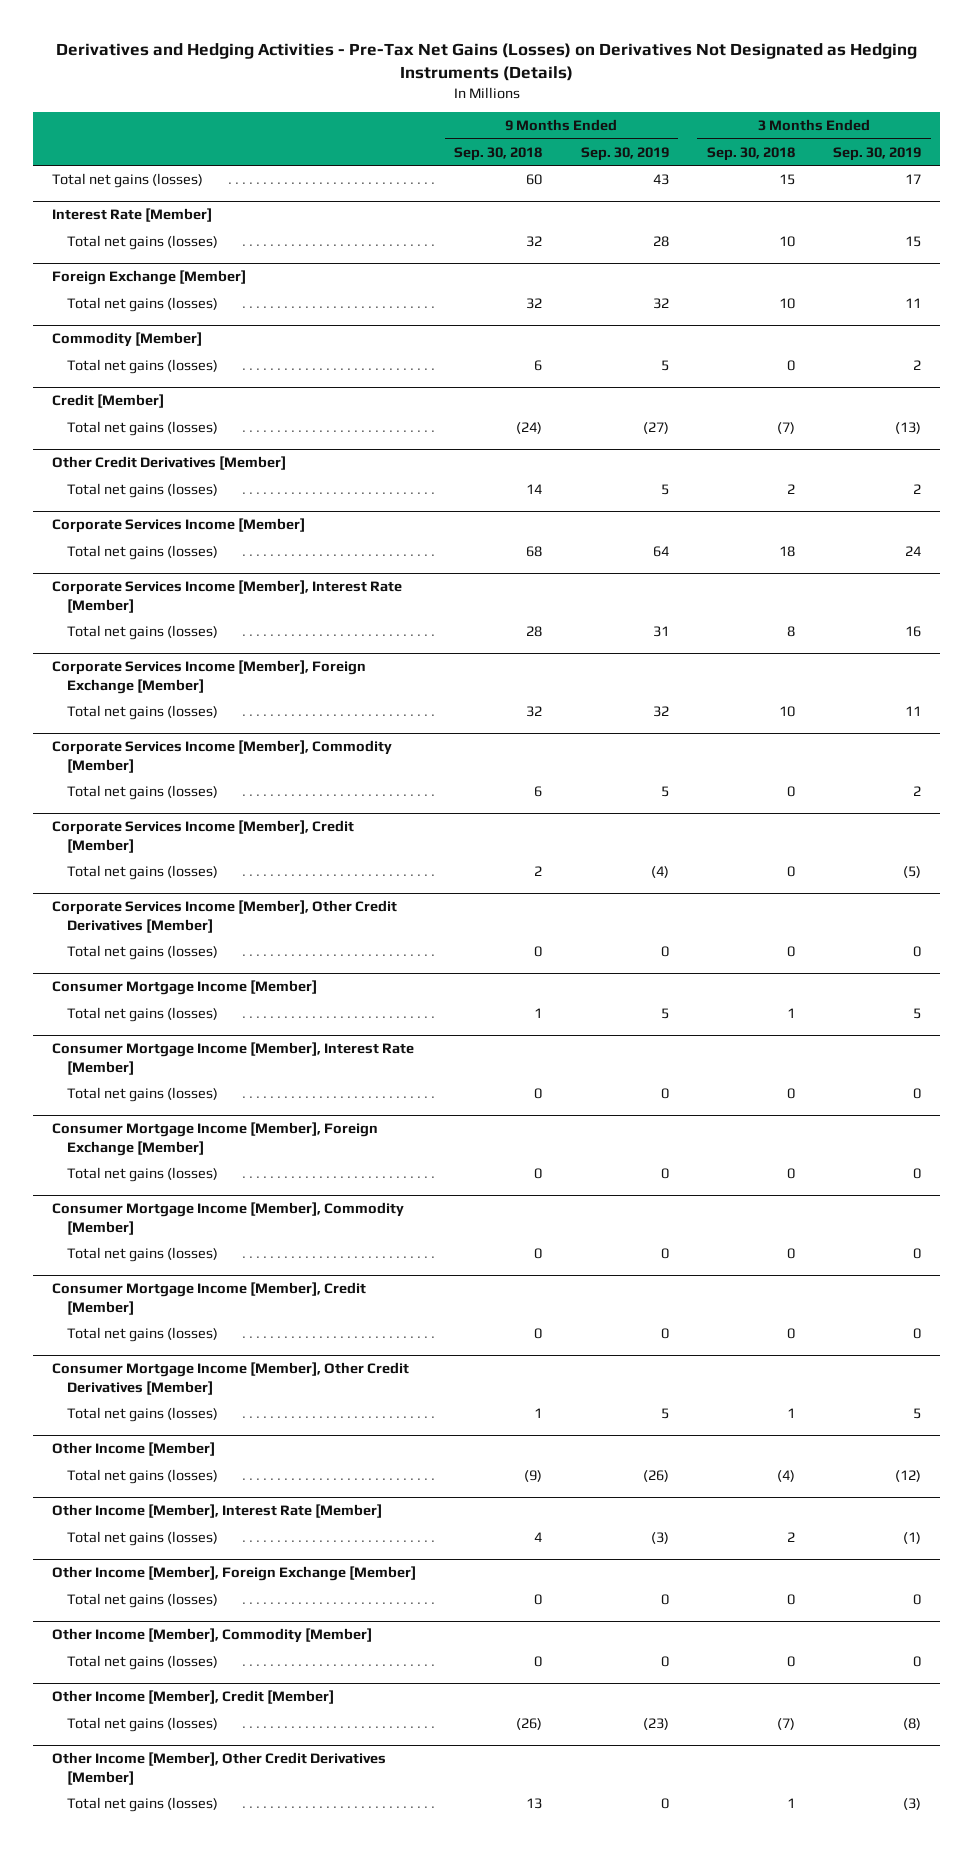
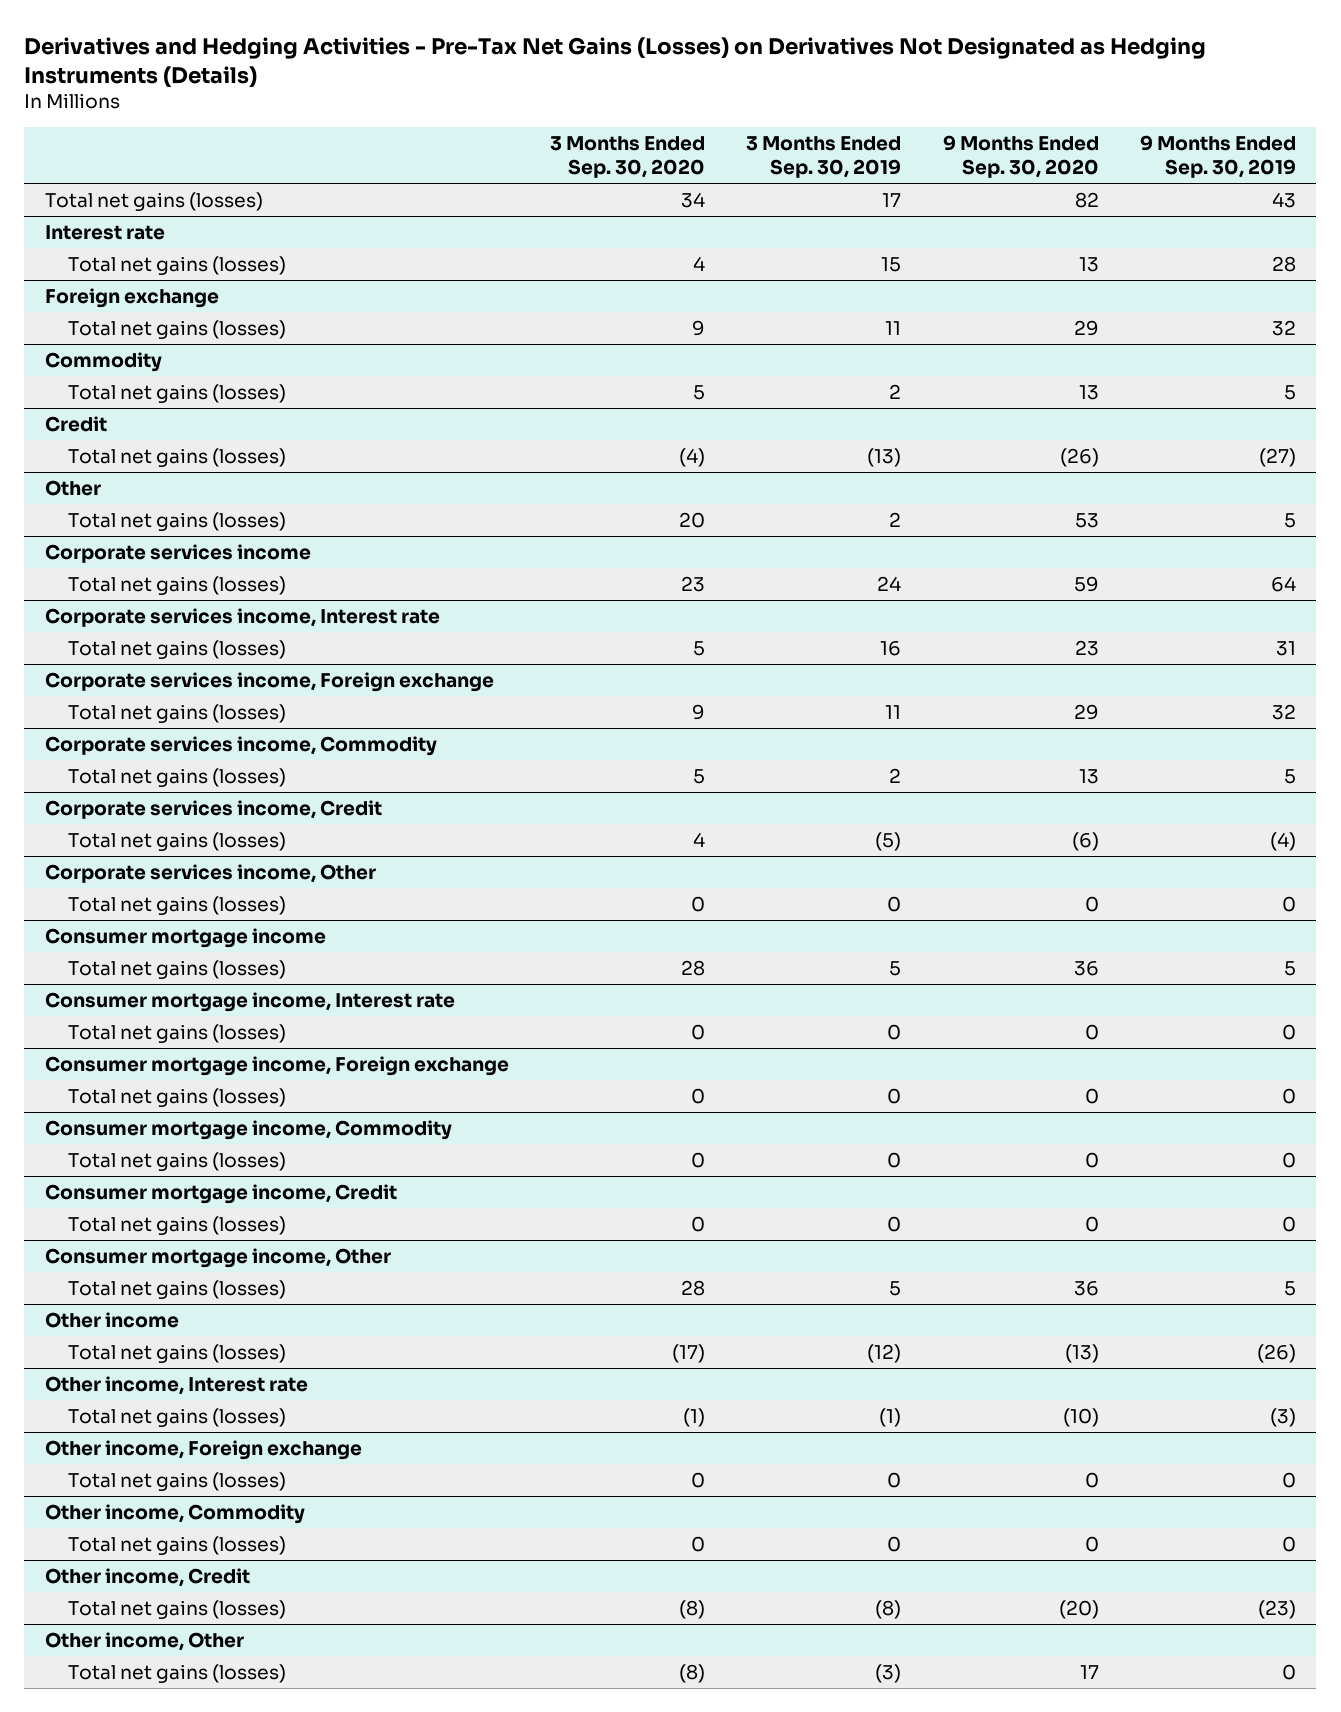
- | 9 Months Ended Sep. 30, 2018 | 9 Months Ended Sep. 30, 2019 | 3 Months Ended Sep. 30, 2018 | 3 Months Ended Sep. 30, 2019
+ | 3 Months Ended Sep. 30, 2020 | 3 Months Ended Sep. 30, 2019 | 9 Months Ended Sep. 30, 2020 | 9 Months Ended Sep. 30, 2019
- Interest Rate [Member]
+ Interest rate
- Foreign Exchange [Member]
+ Foreign exchange
- Commodity [Member]
+ Commodity
- Credit [Member]
+ Credit
- Other Credit Derivatives [Member]
+ Other
- Corporate Services Income [Member]
+ Corporate services income
- Corporate Services Income [Member], Interest Rate [Member]
+ Corporate services income, Interest rate
- Corporate Services Income [Member], Foreign Exchange [Member]
+ Corporate services income, Foreign exchange
- Corporate Services Income [Member], Commodity [Member]
+ Corporate services income, Commodity
- Corporate Services Income [Member], Credit [Member]
+ Corporate services income, Credit
- Corporate Services Income [Member], Other Credit Derivatives [Member]
+ Corporate services income, Other
- Consumer Mortgage Income [Member]
+ Consumer mortgage income
- Consumer Mortgage Income [Member], Interest Rate [Member]
+ Consumer mortgage income, Interest rate
- Consumer Mortgage Income [Member], Foreign Exchange [Member]
+ Consumer mortgage income, Foreign exchange
- Consumer Mortgage Income [Member], Commodity [Member]
+ Consumer mortgage income, Commodity
- Consumer Mortgage Income [Member], Credit [Member]
+ Consumer mortgage income, Credit
- Consumer Mortgage Income [Member], Other Credit Derivatives [Member]
+ Consumer mortgage income, Other
- Other Income [Member]
+ Other income
- Other Income [Member], Interest Rate [Member]
+ Other income, Interest rate
- Other Income [Member], Foreign Exchange [Member]
+ Other income, Foreign exchange
- Other Income [Member], Commodity [Member]
+ Other income, Commodity
- Other Income [Member], Credit [Member]
+ Other income, Credit
- Other Income [Member], Other Credit Derivatives [Member]
+ Other income, Other

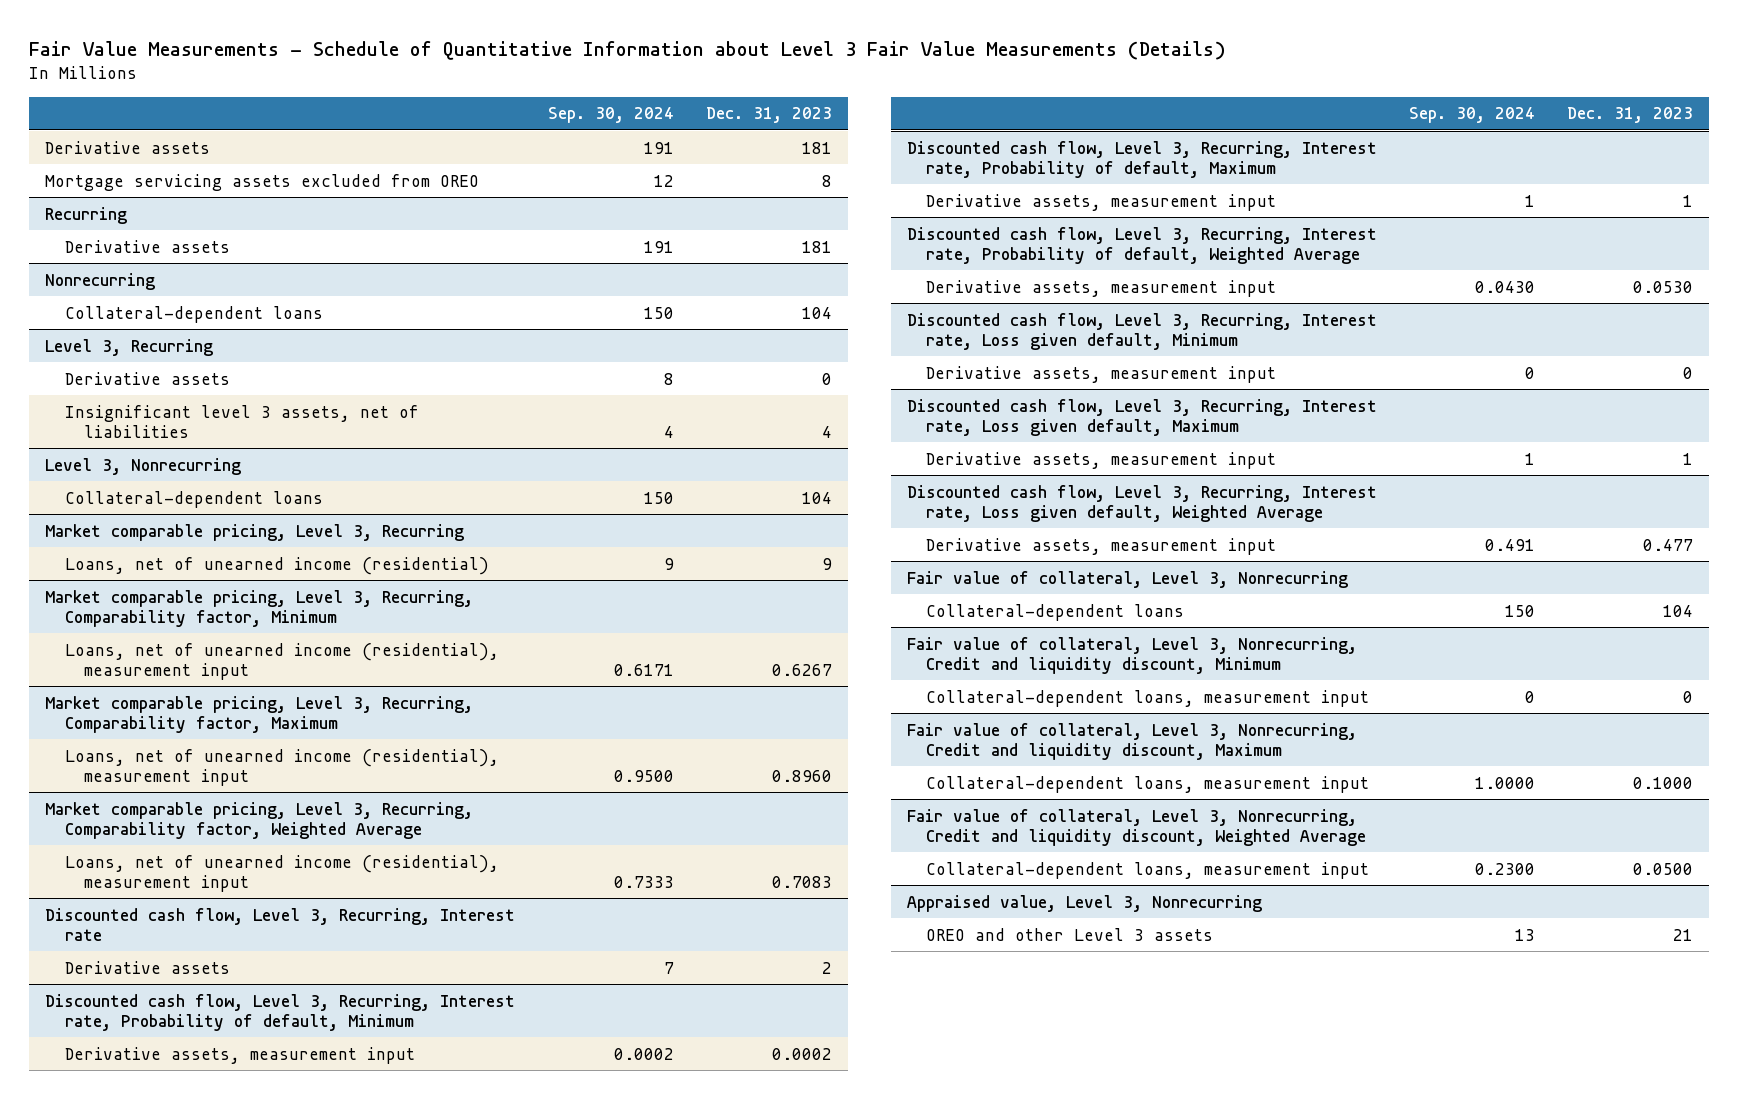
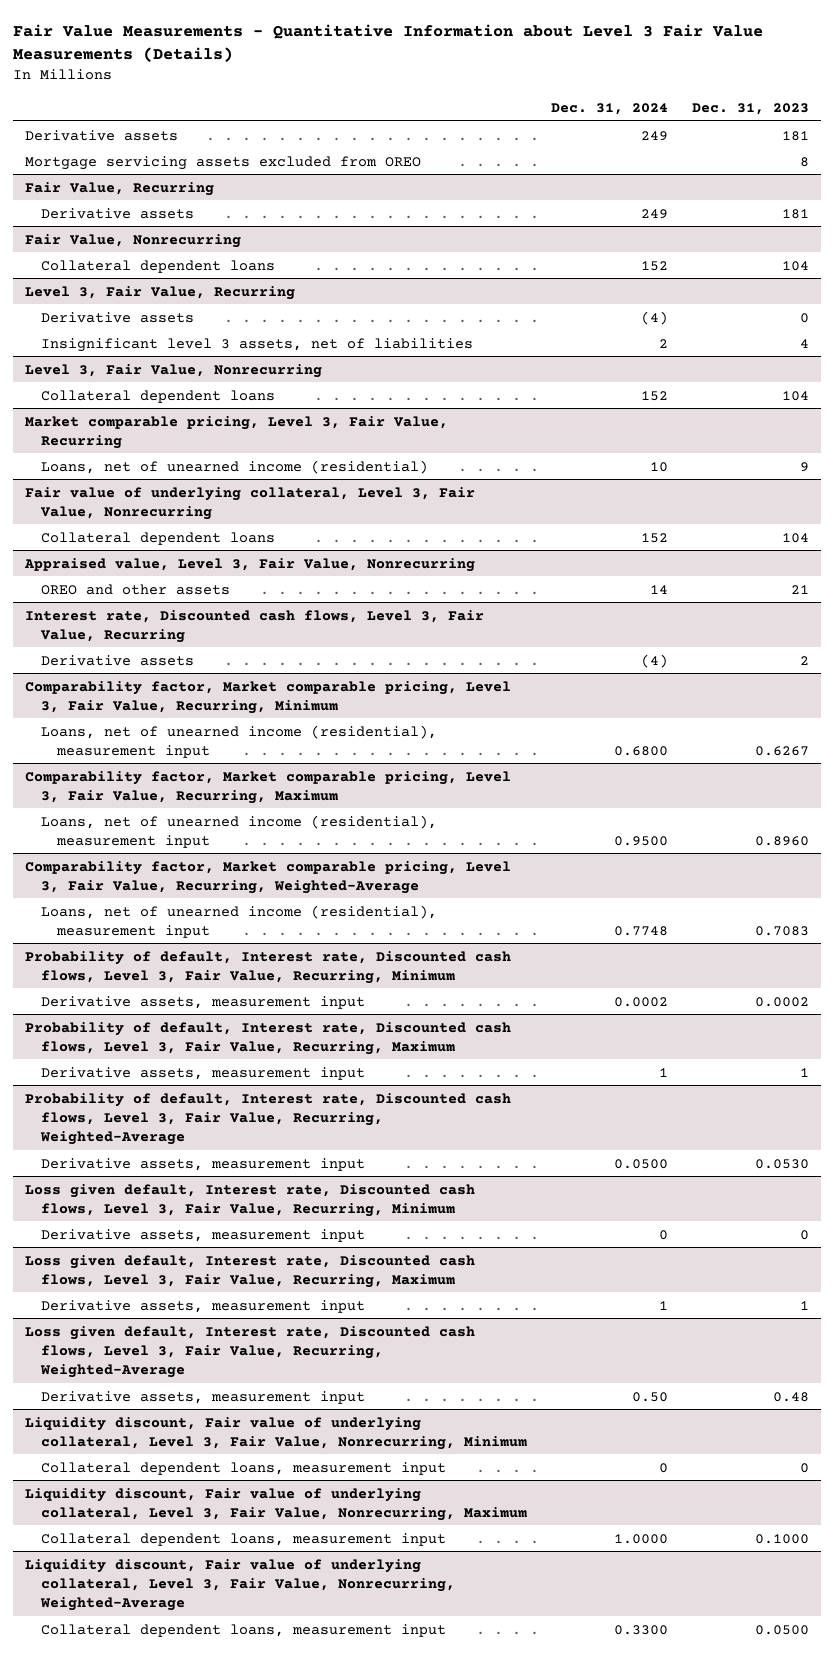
- Fair Value Measurements - Schedule of Quantitative Information about Level 3 Fair Value Measurements (Details)
+ Fair Value Measurements - Quantitative Information about Level 3 Fair Value Measurements (Details)
- | Sep. 30, 2024 | Dec. 31, 2023
+ | Dec. 31, 2024 | Dec. 31, 2023
- Recurring
+ Fair Value, Recurring
- Nonrecurring
- Collateral-dependent loans | 150 | 104
- Level 3, Recurring
+ Fair Value, Nonrecurring
+ Collateral dependent loans | 152 | 104
+ Level 3, Fair Value, Recurring
- Level 3, Nonrecurring
- Collateral-dependent loans | 150 | 104
- Market comparable pricing, Level 3, Recurring
+ Level 3, Fair Value, Nonrecurring
+ Collateral dependent loans | 152 | 104
+ Market comparable pricing, Level 3, Fair Value, Recurring
- Market comparable pricing, Level 3, Recurring, Comparability factor, Minimum
+ Fair value of underlying collateral, Level 3, Fair Value, Nonrecurring
+ Collateral dependent loans | 152 | 104
+ Appraised value, Level 3, Fair Value, Nonrecurring
+ OREO and other assets | 14 | 21
+ Interest rate, Discounted cash flows, Level 3, Fair Value, Recurring
+ Derivative assets | (4) | 2
+ Comparability factor, Market comparable pricing, Level 3, Fair Value, Recurring, Minimum
- Market comparable pricing, Level 3, Recurring, Comparability factor, Maximum
+ Comparability factor, Market comparable pricing, Level 3, Fair Value, Recurring, Maximum
- Market comparable pricing, Level 3, Recurring, Comparability factor, Weighted Average
+ Comparability factor, Market comparable pricing, Level 3, Fair Value, Recurring, Weighted-Average
- Discounted cash flow, Level 3, Recurring, Interest rate
- Derivative assets | 7 | 2
- Discounted cash flow, Level 3, Recurring, Interest rate, Probability of default, Minimum
+ Probability of default, Interest rate, Discounted cash flows, Level 3, Fair Value, Recurring, Minimum
- Discounted cash flow, Level 3, Recurring, Interest rate, Probability of default, Maximum
+ Probability of default, Interest rate, Discounted cash flows, Level 3, Fair Value, Recurring, Maximum
- Discounted cash flow, Level 3, Recurring, Interest rate, Probability of default, Weighted Average
+ Probability of default, Interest rate, Discounted cash flows, Level 3, Fair Value, Recurring, Weighted-Average
- Discounted cash flow, Level 3, Recurring, Interest rate, Loss given default, Minimum
+ Loss given default, Interest rate, Discounted cash flows, Level 3, Fair Value, Recurring, Minimum
- Discounted cash flow, Level 3, Recurring, Interest rate, Loss given default, Maximum
+ Loss given default, Interest rate, Discounted cash flows, Level 3, Fair Value, Recurring, Maximum
- Discounted cash flow, Level 3, Recurring, Interest rate, Loss given default, Weighted Average
- Derivative assets, measurement input | 0.491 | 0.477
- Fair value of collateral, Level 3, Nonrecurring
- Collateral-dependent loans | 150 | 104
- Fair value of collateral, Level 3, Nonrecurring, Credit and liquidity discount, Minimum
- Collateral-dependent loans, measurement input | 0 | 0
- Fair value of collateral, Level 3, Nonrecurring, Credit and liquidity discount, Maximum
- Collateral-dependent loans, measurement input | 1.0000 | 0.1000
- Fair value of collateral, Level 3, Nonrecurring, Credit and liquidity discount, Weighted Average
- Collateral-dependent loans, measurement input | 0.2300 | 0.0500
- Appraised value, Level 3, Nonrecurring
- OREO and other Level 3 assets | 13 | 21
+ Loss given default, Interest rate, Discounted cash flows, Level 3, Fair Value, Recurring, Weighted-Average
+ Derivative assets, measurement input | 0.50 | 0.48
+ Liquidity discount, Fair value of underlying collateral, Level 3, Fair Value, Nonrecurring, Minimum
+ Collateral dependent loans, measurement input | 0 | 0
+ Liquidity discount, Fair value of underlying collateral, Level 3, Fair Value, Nonrecurring, Maximum
+ Collateral dependent loans, measurement input | 1.0000 | 0.1000
+ Liquidity discount, Fair value of underlying collateral, Level 3, Fair Value, Nonrecurring, Weighted-Average
+ Collateral dependent loans, measurement input | 0.3300 | 0.0500

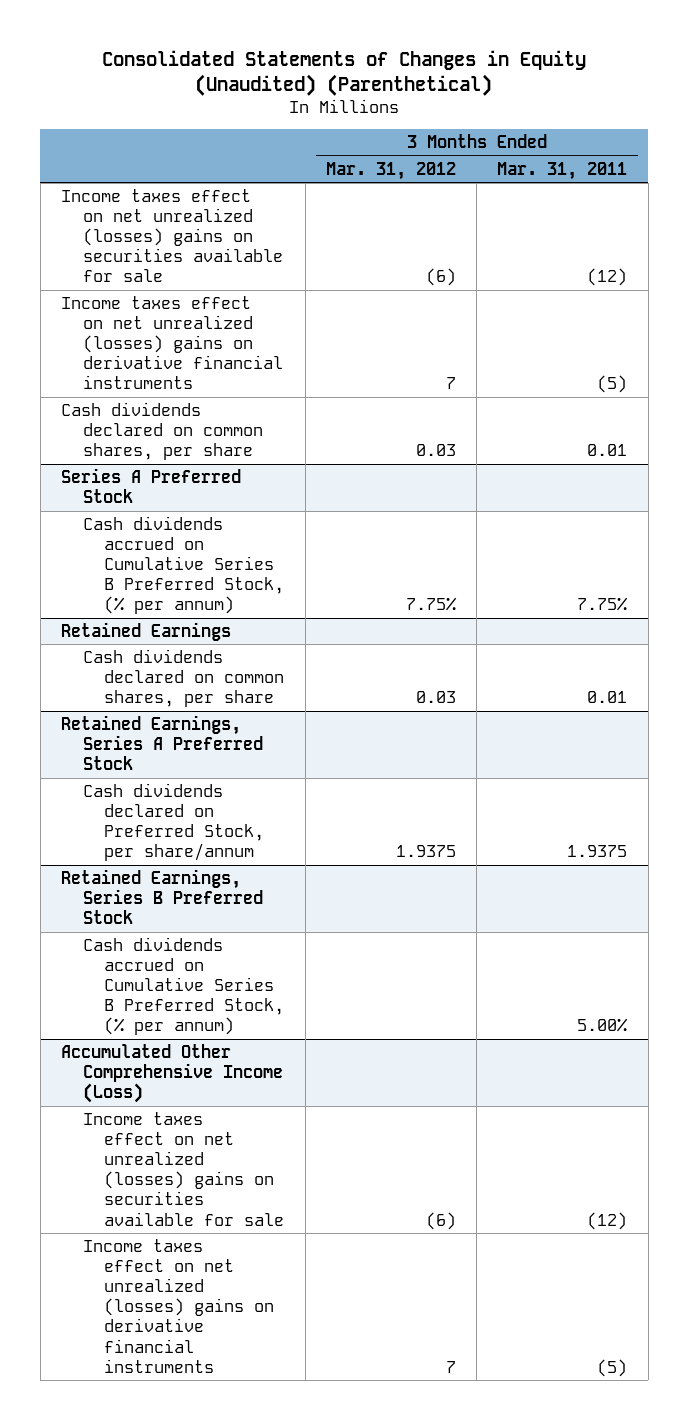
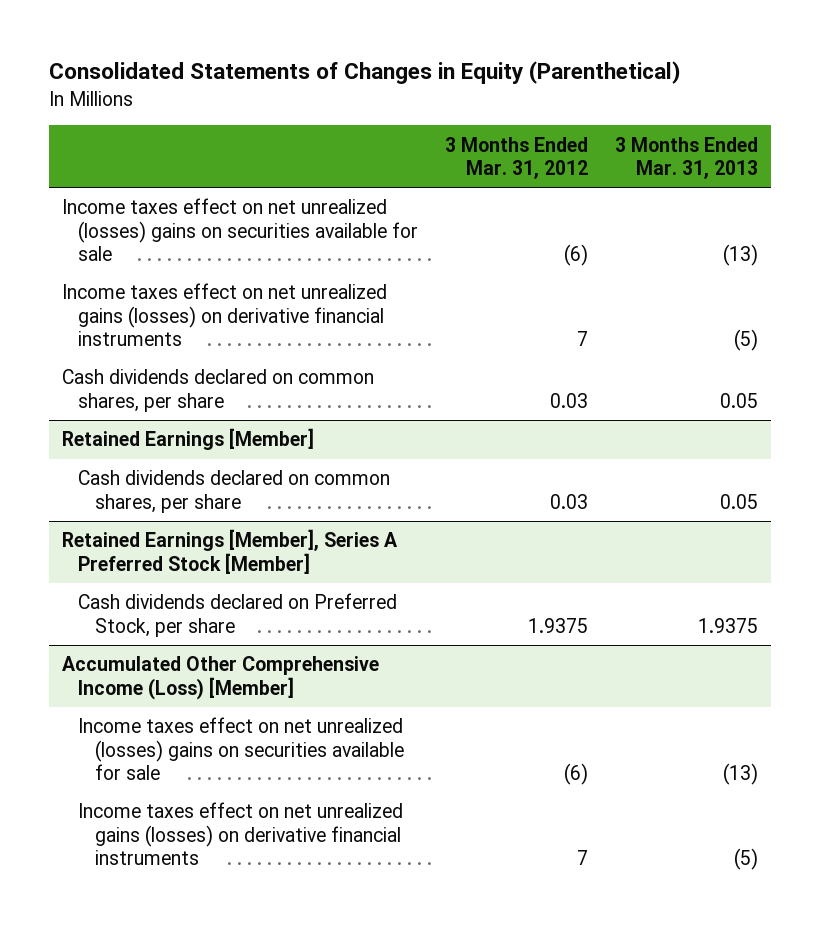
- Consolidated Statements of Changes in Equity (Unaudited) (Parenthetical)
+ Consolidated Statements of Changes in Equity (Parenthetical)
- | 3 Months Ended Mar. 31, 2012 | 3 Months Ended Mar. 31, 2011
+ | 3 Months Ended Mar. 31, 2012 | 3 Months Ended Mar. 31, 2013
- Income taxes effect on net unrealized (losses) gains on derivative financial instruments | 7 | (5)
+ Income taxes effect on net unrealized gains (losses) on derivative financial instruments | 7 | (5)
- Series A Preferred Stock
- Cash dividends accrued on Cumulative Series B Preferred Stock, (% per annum) | 7.75% | 7.75%
- Retained Earnings
+ Retained Earnings [Member]
- Retained Earnings, Series A Preferred Stock
- Cash dividends declared on Preferred Stock, per share/annum | 1.9375 | 1.9375
- Retained Earnings, Series B Preferred Stock
- Cash dividends accrued on Cumulative Series B Preferred Stock, (% per annum) | | 5.00%
- Accumulated Other Comprehensive Income (Loss)
+ Retained Earnings [Member], Series A Preferred Stock [Member]
+ Cash dividends declared on Preferred Stock, per share | 1.9375 | 1.9375
+ Accumulated Other Comprehensive Income (Loss) [Member]
- Income taxes effect on net unrealized (losses) gains on derivative financial instruments | 7 | (5)
+ Income taxes effect on net unrealized gains (losses) on derivative financial instruments | 7 | (5)

